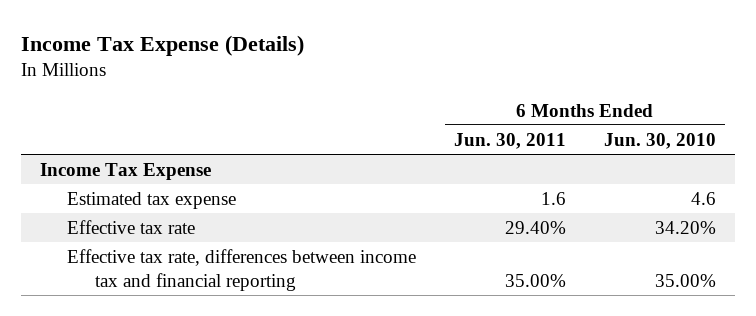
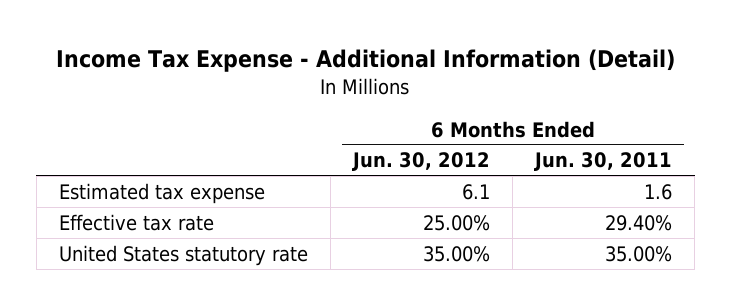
- Income Tax Expense (Details)
+ Income Tax Expense - Additional Information (Detail)
- | 6 Months Ended Jun. 30, 2011 | 6 Months Ended Jun. 30, 2010
+ | 6 Months Ended Jun. 30, 2012 | 6 Months Ended Jun. 30, 2011
- Income Tax Expense
- Effective tax rate, differences between income tax and financial reporting | 35.00% | 35.00%
+ United States statutory rate | 35.00% | 35.00%

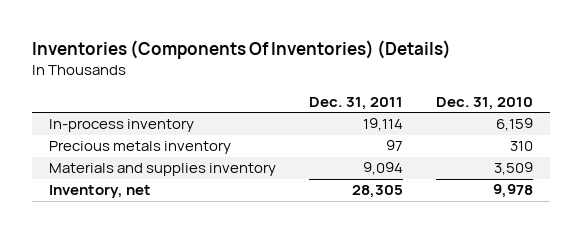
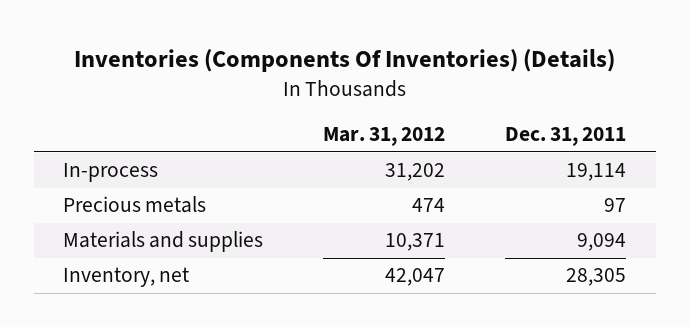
- | Dec. 31, 2011 | Dec. 31, 2010
+ | Mar. 31, 2012 | Dec. 31, 2011
- In-process inventory | 19,114 | 6,159
- Precious metals inventory | 97 | 310
- Materials and supplies inventory | 9,094 | 3,509
+ In-process | 31,202 | 19,114
+ Precious metals | 474 | 97
+ Materials and supplies | 10,371 | 9,094

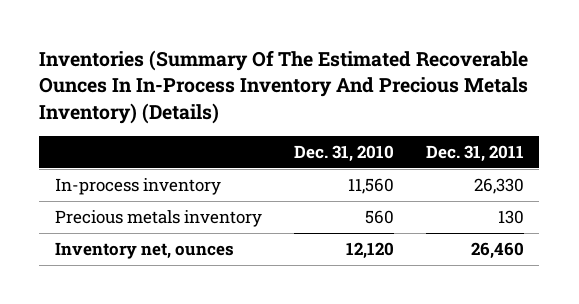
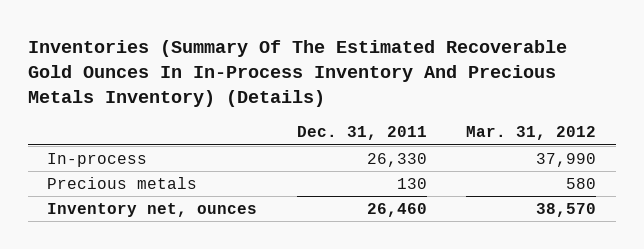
- Inventories (Summary Of The Estimated Recoverable Ounces In In-Process Inventory And Precious Metals Inventory) (Details)
+ Inventories (Summary Of The Estimated Recoverable Gold Ounces In In-Process Inventory And Precious Metals Inventory) (Details)
- | Dec. 31, 2010 | Dec. 31, 2011
+ | Dec. 31, 2011 | Mar. 31, 2012
- In-process inventory | 11,560 | 26,330
- Precious metals inventory | 560 | 130
+ In-process | 26,330 | 37,990
+ Precious metals | 130 | 580

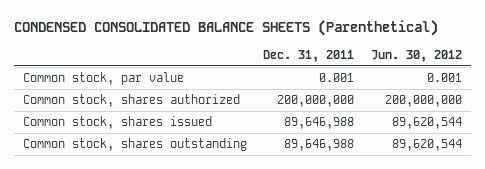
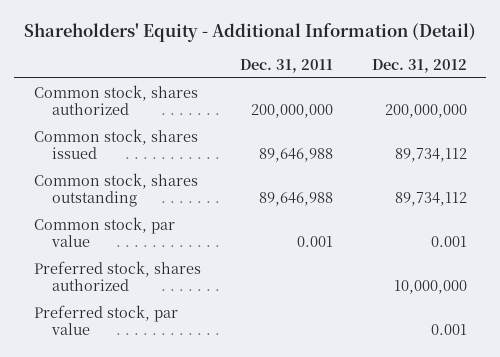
- CONDENSED CONSOLIDATED BALANCE SHEETS (Parenthetical)
+ Shareholders' Equity - Additional Information (Detail)
- | Dec. 31, 2011 | Jun. 30, 2012
+ | Dec. 31, 2011 | Dec. 31, 2012
moved down: Common stock, par value | 0.001 | 0.001
+ Preferred stock, shares authorized | | 10,000,000
+ Preferred stock, par value | | 0.001

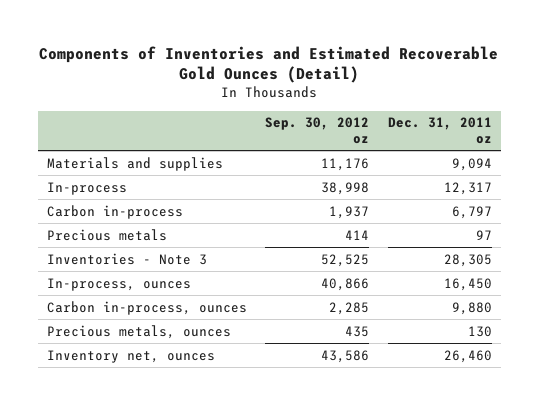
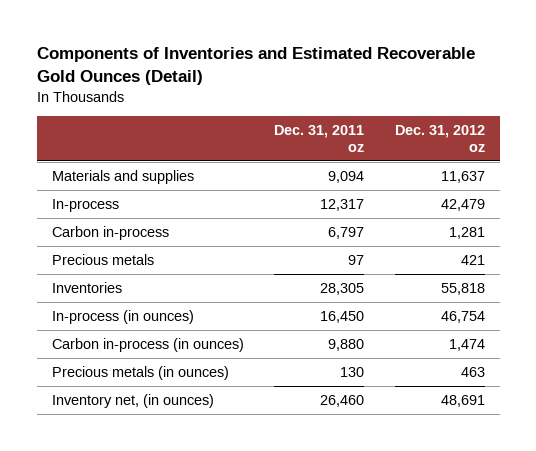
- | Sep. 30, 2012 oz | Dec. 31, 2011 oz
+ | Dec. 31, 2011 oz | Dec. 31, 2012 oz
- Inventories - Note 3 | 52,525 | 28,305
- In-process, ounces | 40,866 | 16,450
- Carbon in-process, ounces | 2,285 | 9,880
- Precious metals, ounces | 435 | 130
- Inventory net, ounces | 43,586 | 26,460
+ Inventories | 28,305 | 55,818
+ In-process (in ounces) | 16,450 | 46,754
+ Carbon in-process (in ounces) | 9,880 | 1,474
+ Precious metals (in ounces) | 130 | 463
+ Inventory net, (in ounces) | 26,460 | 48,691

